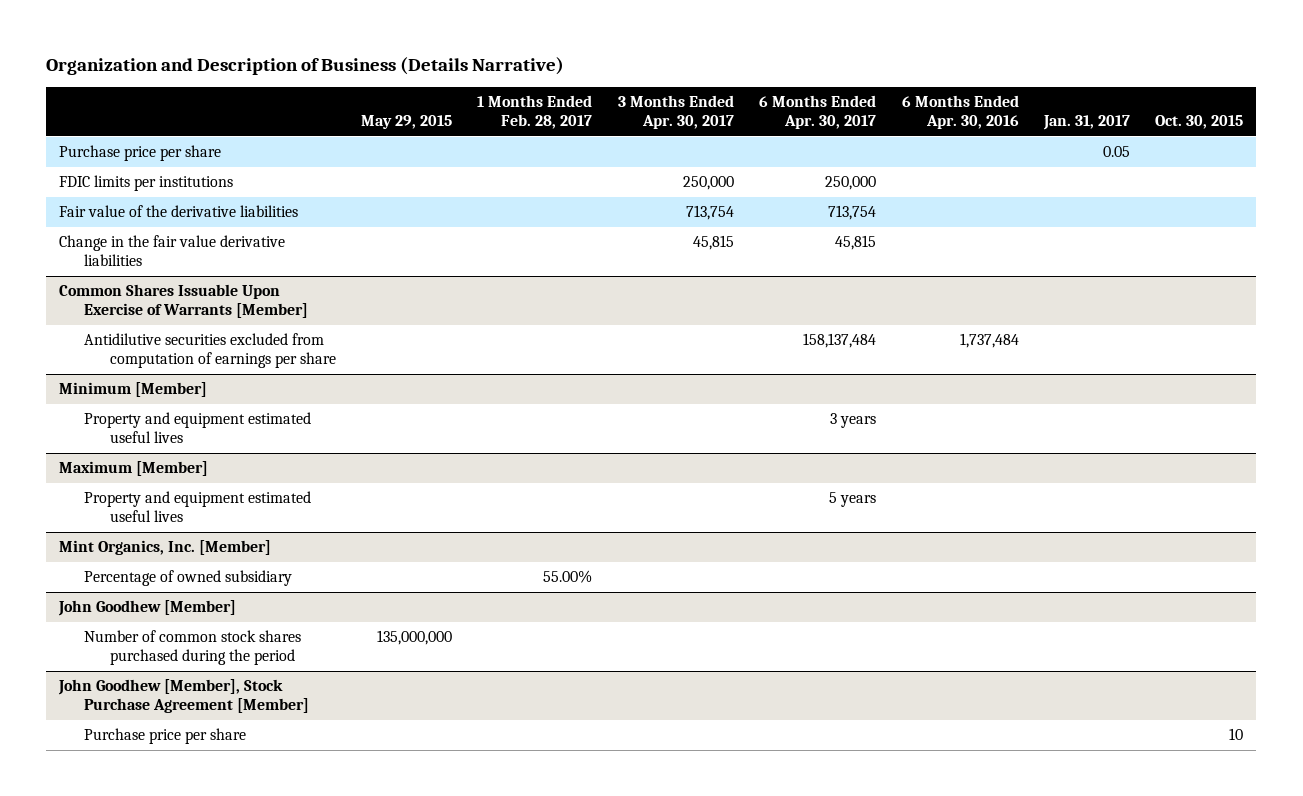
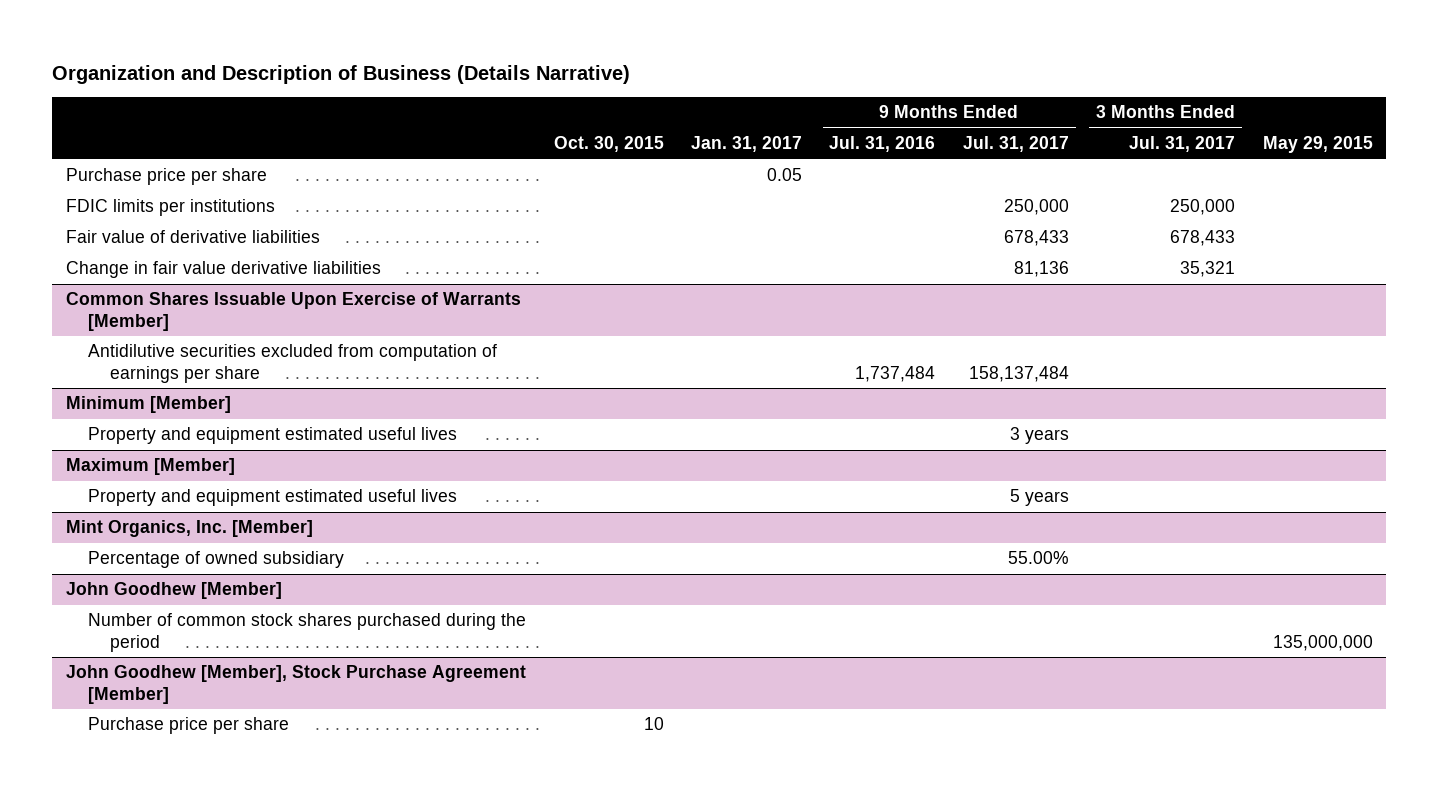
- | May 29, 2015 | 1 Months Ended Feb. 28, 2017 | 3 Months Ended Apr. 30, 2017 | 6 Months Ended Apr. 30, 2017 | 6 Months Ended Apr. 30, 2016 | Jan. 31, 2017 | Oct. 30, 2015
+ | Oct. 30, 2015 | Jan. 31, 2017 | 9 Months Ended Jul. 31, 2016 | 9 Months Ended Jul. 31, 2017 | 3 Months Ended Jul. 31, 2017 | May 29, 2015
- Fair value of the derivative liabilities | | | 713,754 | 713,754 | | |
- Change in the fair value derivative liabilities | | | 45,815 | 45,815 | | |
+ Fair value of derivative liabilities | | | | 678,433 | 678,433 |
+ Change in fair value derivative liabilities | | | | 81,136 | 35,321 |

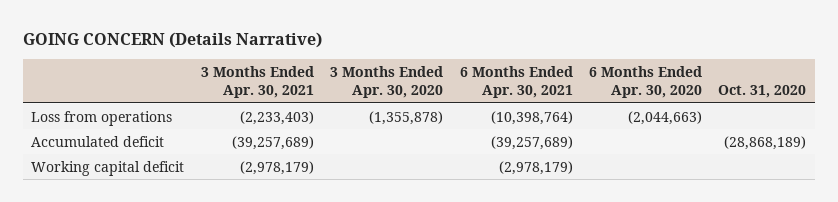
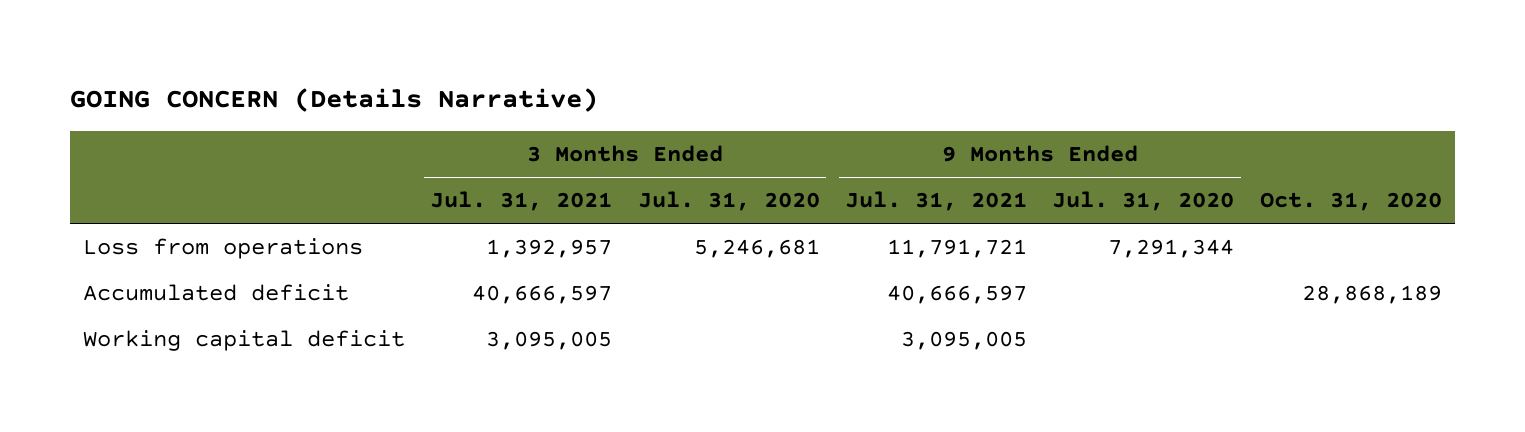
- | 3 Months Ended Apr. 30, 2021 | 3 Months Ended Apr. 30, 2020 | 6 Months Ended Apr. 30, 2021 | 6 Months Ended Apr. 30, 2020 | Oct. 31, 2020
+ | 3 Months Ended Jul. 31, 2021 | 3 Months Ended Jul. 31, 2020 | 9 Months Ended Jul. 31, 2021 | 9 Months Ended Jul. 31, 2020 | Oct. 31, 2020
- Accumulated deficit | (39,257,689) | | (39,257,689) | | (28,868,189)
+ Accumulated deficit | 40,666,597 | | 40,666,597 | | 28,868,189

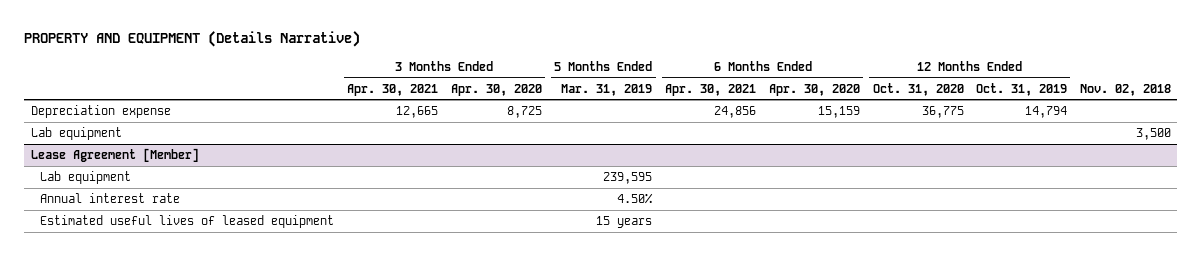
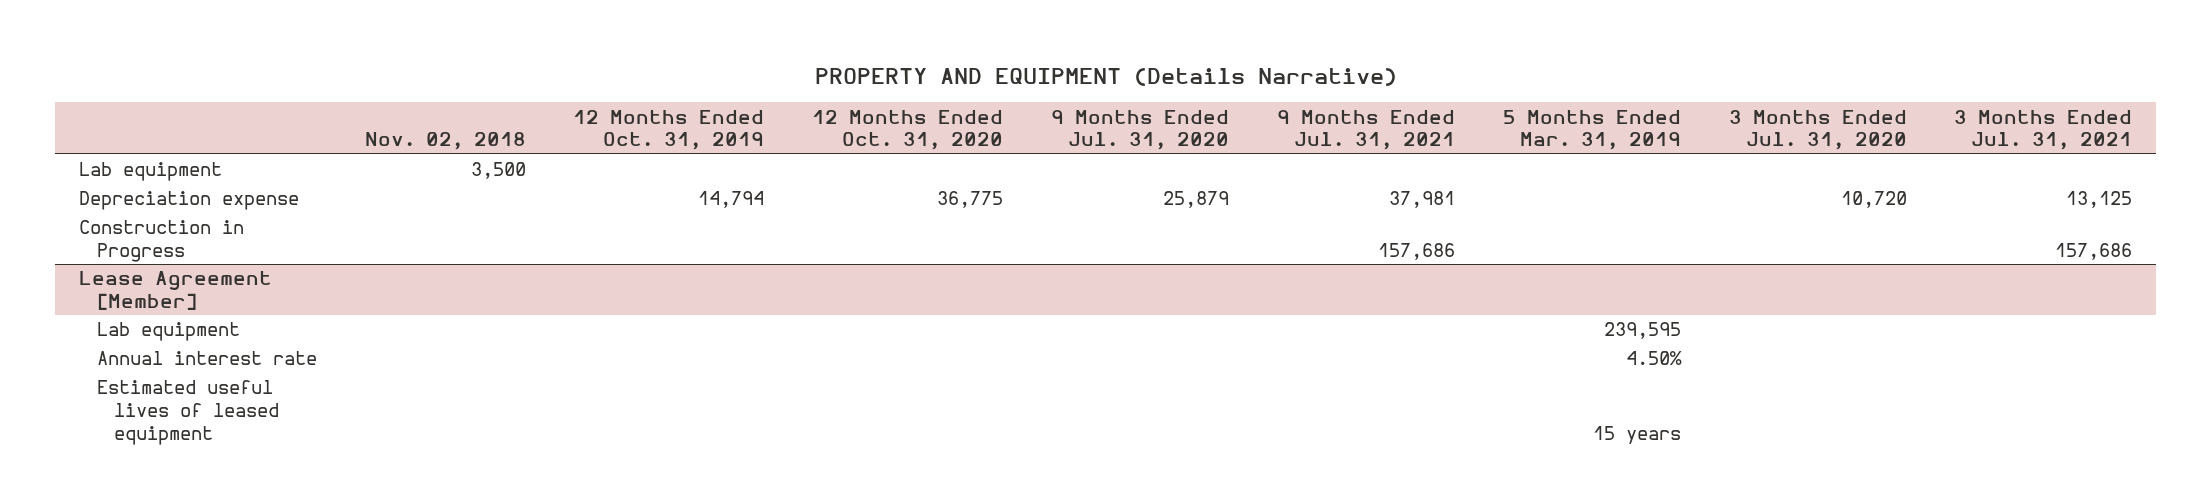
- | 3 Months Ended Apr. 30, 2021 | 3 Months Ended Apr. 30, 2020 | 5 Months Ended Mar. 31, 2019 | 6 Months Ended Apr. 30, 2021 | 6 Months Ended Apr. 30, 2020 | 12 Months Ended Oct. 31, 2020 | 12 Months Ended Oct. 31, 2019 | Nov. 02, 2018
+ | Nov. 02, 2018 | 12 Months Ended Oct. 31, 2019 | 12 Months Ended Oct. 31, 2020 | 9 Months Ended Jul. 31, 2020 | 9 Months Ended Jul. 31, 2021 | 5 Months Ended Mar. 31, 2019 | 3 Months Ended Jul. 31, 2020 | 3 Months Ended Jul. 31, 2021
moved down: Depreciation expense | | 14,794 | 36,775 | 25,879 | 37,981 | | 10,720 | 13,125
+ Construction in Progress | | | | | 157,686 | | | 157,686

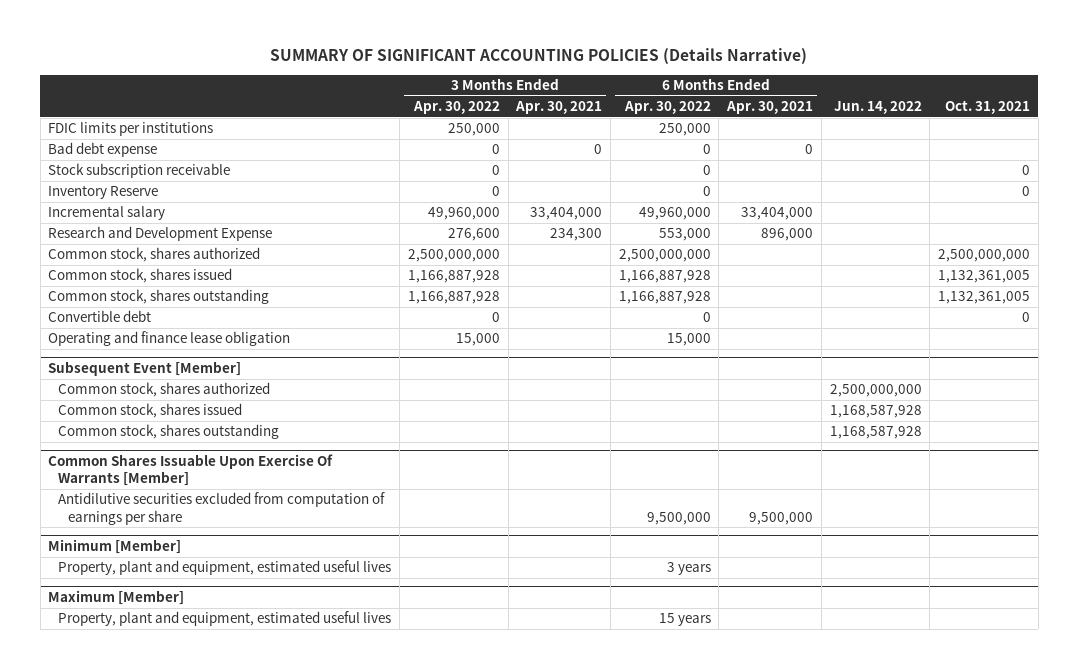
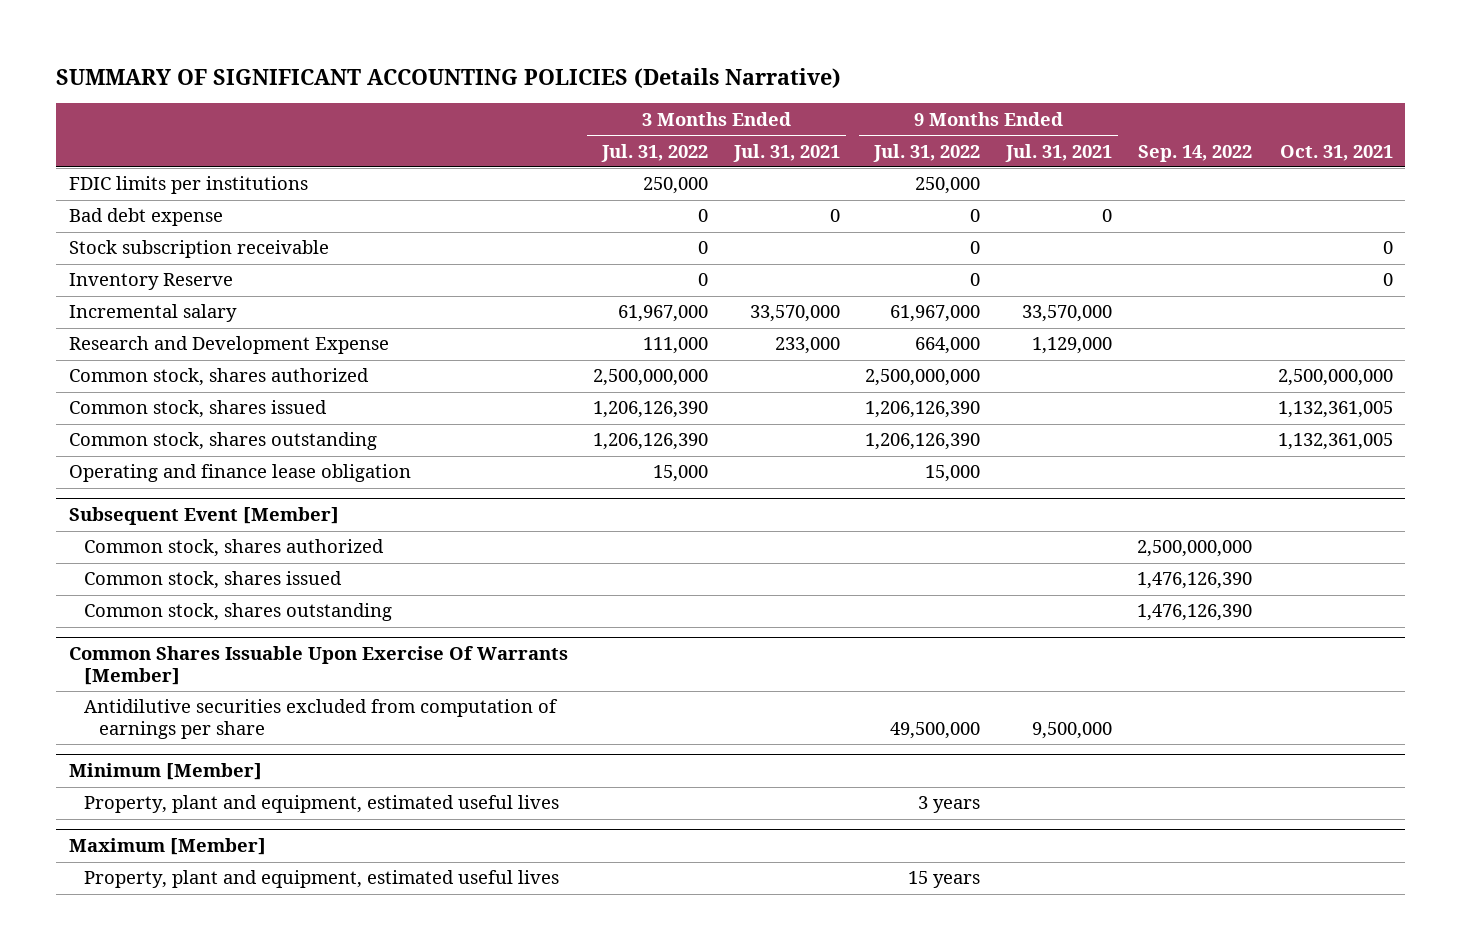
- | 3 Months Ended Apr. 30, 2022 | 3 Months Ended Apr. 30, 2021 | 6 Months Ended Apr. 30, 2022 | 6 Months Ended Apr. 30, 2021 | Jun. 14, 2022 | Oct. 31, 2021
+ | 3 Months Ended Jul. 31, 2022 | 3 Months Ended Jul. 31, 2021 | 9 Months Ended Jul. 31, 2022 | 9 Months Ended Jul. 31, 2021 | Sep. 14, 2022 | Oct. 31, 2021
- Convertible debt | 0 | | 0 | | | 0

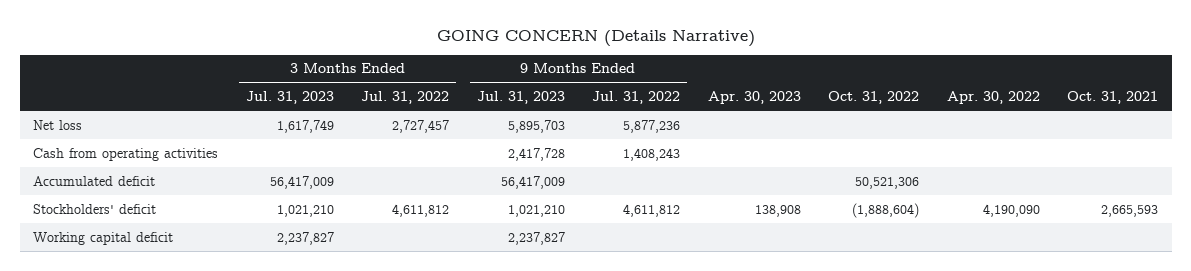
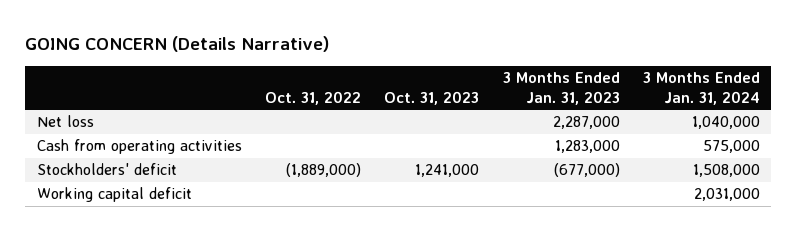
- | 3 Months Ended Jul. 31, 2023 | 3 Months Ended Jul. 31, 2022 | 9 Months Ended Jul. 31, 2023 | 9 Months Ended Jul. 31, 2022 | Apr. 30, 2023 | Oct. 31, 2022 | Apr. 30, 2022 | Oct. 31, 2021
+ | Oct. 31, 2022 | Oct. 31, 2023 | 3 Months Ended Jan. 31, 2023 | 3 Months Ended Jan. 31, 2024
- Accumulated deficit | 56,417,009 | | 56,417,009 | | | 50,521,306 | |
- Stockholders' deficit | 1,021,210 | 4,611,812 | 1,021,210 | 4,611,812 | 138,908 | (1,888,604) | 4,190,090 | 2,665,593
+ Stockholders' deficit | (1,889,000) | 1,241,000 | (677,000) | 1,508,000

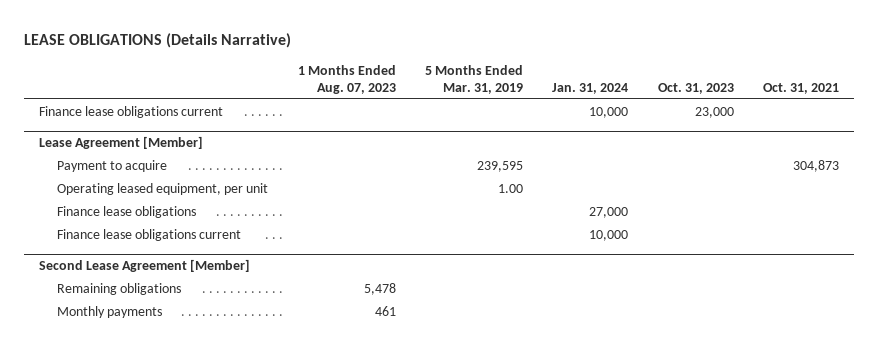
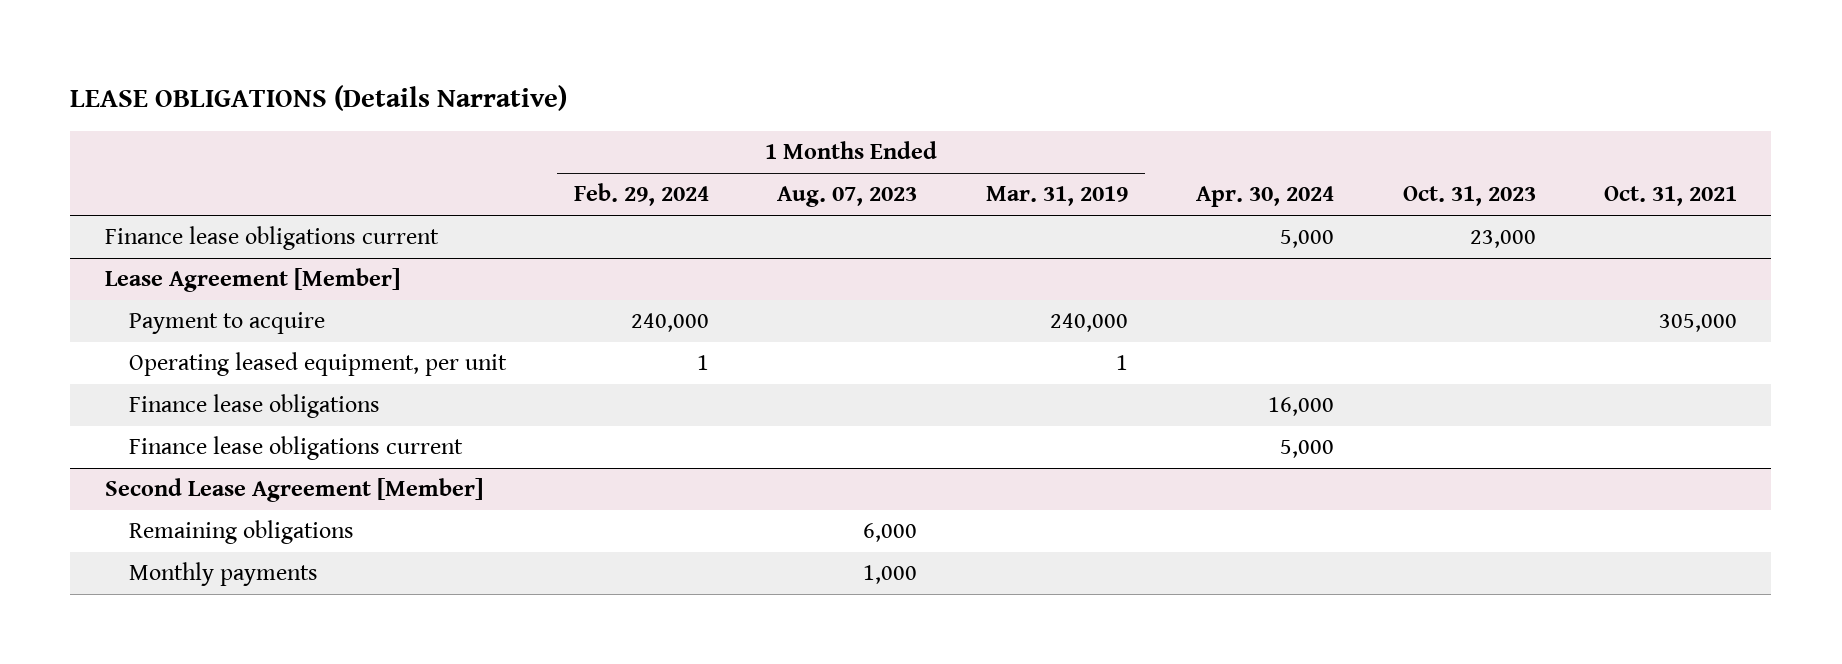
- | 1 Months Ended Aug. 07, 2023 | 5 Months Ended Mar. 31, 2019 | Jan. 31, 2024 | Oct. 31, 2023 | Oct. 31, 2021
+ | 1 Months Ended Feb. 29, 2024 | 1 Months Ended Aug. 07, 2023 | 1 Months Ended Mar. 31, 2019 | Apr. 30, 2024 | Oct. 31, 2023 | Oct. 31, 2021
@ Lease Agreement [Member]
- Payment to acquire | | 239,595 | | | 304,873
+ Payment to acquire | 240,000 | | 240,000 | | | 305,000
@ Second Lease Agreement [Member]
- Remaining obligations | 5,478 | | | |
- Monthly payments | 461 | | | |
+ Remaining obligations | | 6,000 | | | |
+ Monthly payments | | 1,000 | | | |

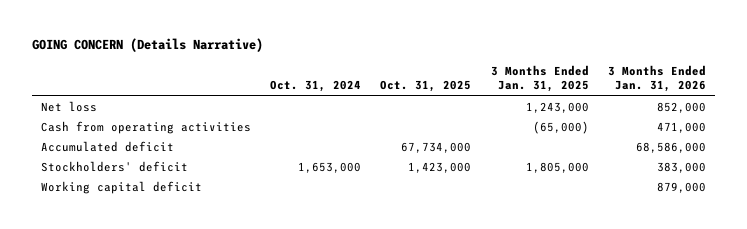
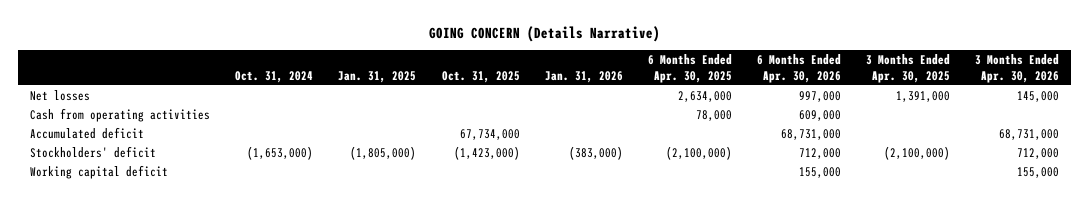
- | Oct. 31, 2024 | Oct. 31, 2025 | 3 Months Ended Jan. 31, 2025 | 3 Months Ended Jan. 31, 2026
+ | Oct. 31, 2024 | Jan. 31, 2025 | Oct. 31, 2025 | Jan. 31, 2026 | 6 Months Ended Apr. 30, 2025 | 6 Months Ended Apr. 30, 2026 | 3 Months Ended Apr. 30, 2025 | 3 Months Ended Apr. 30, 2026
- Net loss | | | 1,243,000 | 852,000
+ Net losses | | | | | 2,634,000 | 997,000 | 1,391,000 | 145,000
- Stockholders' deficit | 1,653,000 | 1,423,000 | 1,805,000 | 383,000
+ Stockholders' deficit | (1,653,000) | (1,805,000) | (1,423,000) | (383,000) | (2,100,000) | 712,000 | (2,100,000) | 712,000

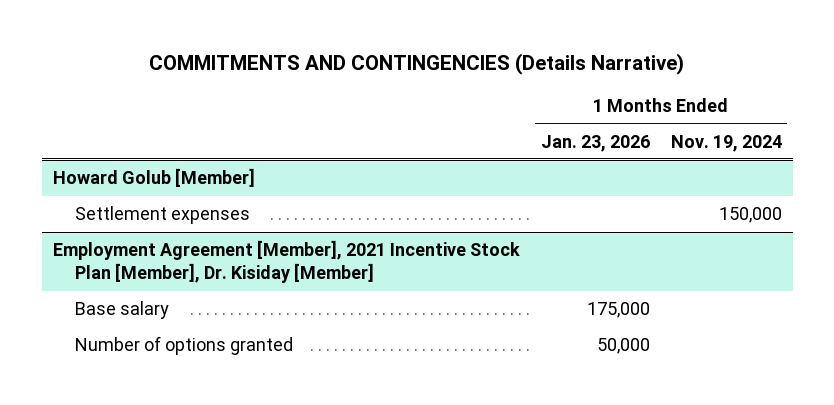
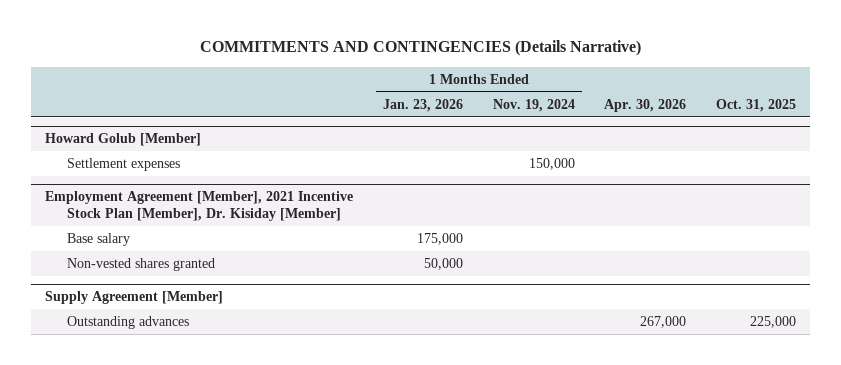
- | 1 Months Ended Jan. 23, 2026 | 1 Months Ended Nov. 19, 2024
+ | 1 Months Ended Jan. 23, 2026 | 1 Months Ended Nov. 19, 2024 | Apr. 30, 2026 | Oct. 31, 2025
@ Employment Agreement [Member], 2021 Incentive Stock Plan [Member], Dr. Kisiday [Member]
- Number of options granted | 50,000 |
+ Non-vested shares granted | 50,000 | | |
+ Supply Agreement [Member]
+ Outstanding advances | | | 267,000 | 225,000

